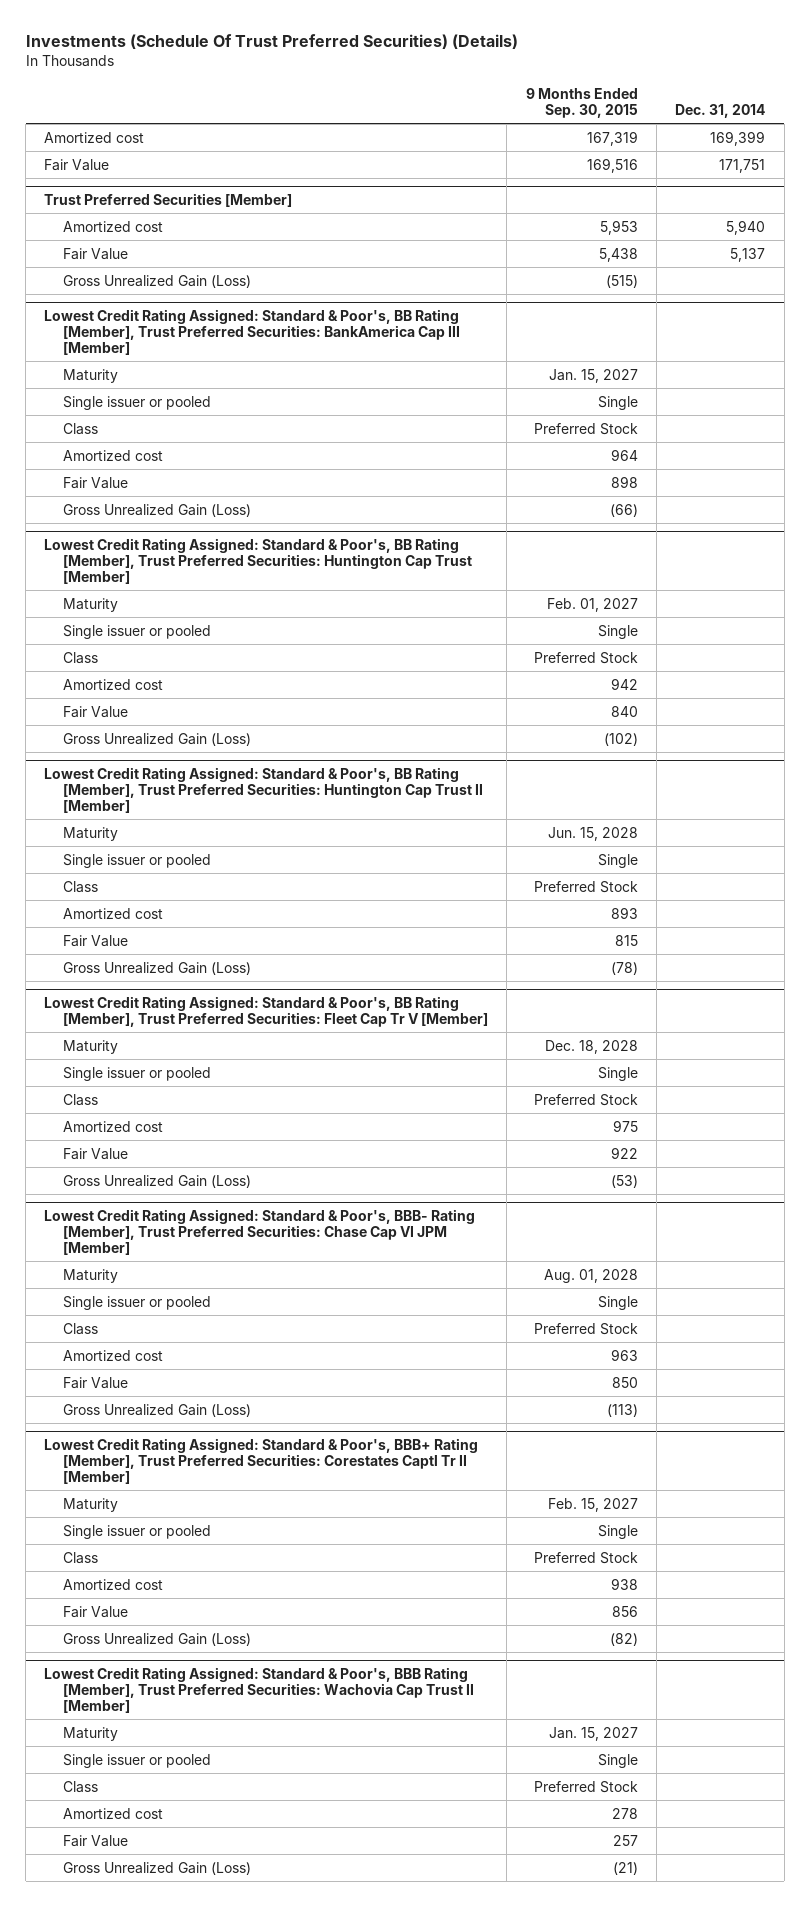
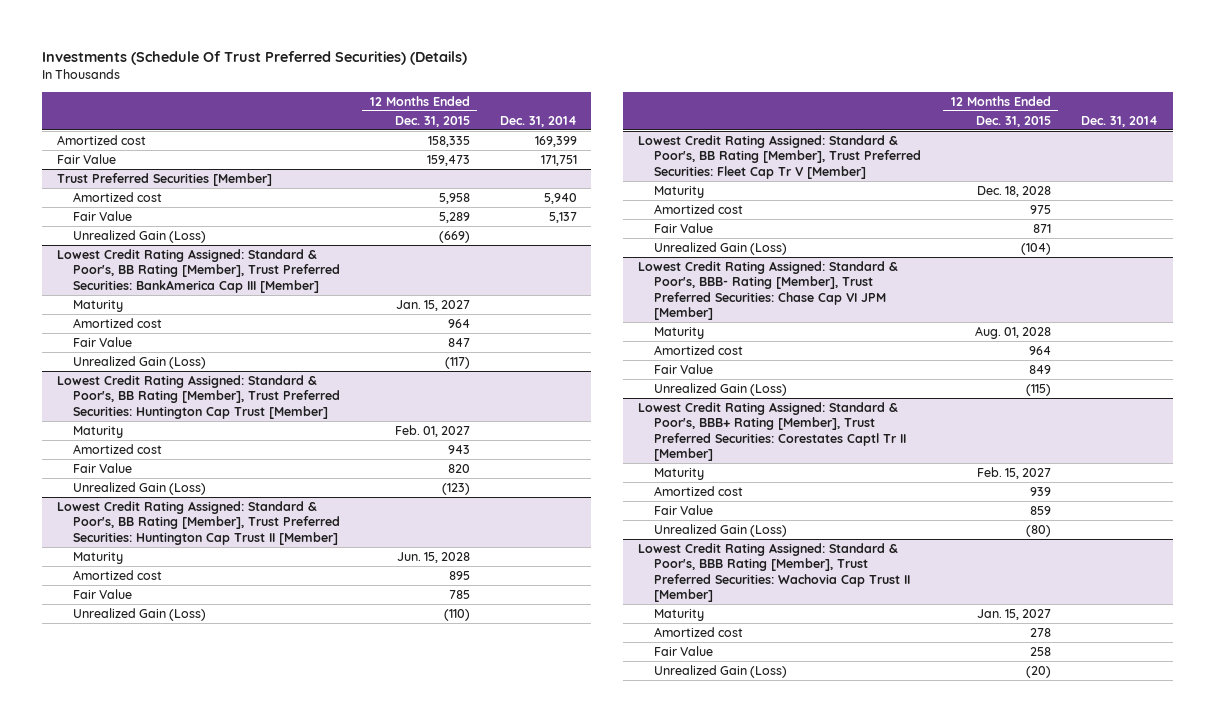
- | 9 Months Ended Sep. 30, 2015 | Dec. 31, 2014
+ | 12 Months Ended Dec. 31, 2015 | Dec. 31, 2014
@ Trust Preferred Securities [Member]
- Gross Unrealized Gain (Loss) | (515) |
+ Unrealized Gain (Loss) | (669) |
@ Lowest Credit Rating Assigned: Standard & Poor's, BB Rating [Member], Trust Preferred Securities: BankAmerica Cap III [Member]
- Single issuer or pooled | Single |
- Class | Preferred Stock |
- Gross Unrealized Gain (Loss) | (66) |
+ Unrealized Gain (Loss) | (117) |
@ Lowest Credit Rating Assigned: Standard & Poor's, BB Rating [Member], Trust Preferred Securities: Huntington Cap Trust [Member]
- Single issuer or pooled | Single |
- Class | Preferred Stock |
- Gross Unrealized Gain (Loss) | (102) |
+ Unrealized Gain (Loss) | (123) |
@ Lowest Credit Rating Assigned: Standard & Poor's, BB Rating [Member], Trust Preferred Securities: Huntington Cap Trust II [Member]
- Single issuer or pooled | Single |
- Class | Preferred Stock |
- Gross Unrealized Gain (Loss) | (78) |
+ Unrealized Gain (Loss) | (110) |
@ Lowest Credit Rating Assigned: Standard & Poor's, BB Rating [Member], Trust Preferred Securities: Fleet Cap Tr V [Member]
- Single issuer or pooled | Single |
- Class | Preferred Stock |
- Gross Unrealized Gain (Loss) | (53) |
+ Unrealized Gain (Loss) | (104) |
@ Lowest Credit Rating Assigned: Standard & Poor's, BBB- Rating [Member], Trust Preferred Securities: Chase Cap VI JPM [Member]
- Single issuer or pooled | Single |
- Class | Preferred Stock |
- Gross Unrealized Gain (Loss) | (113) |
+ Unrealized Gain (Loss) | (115) |
@ Lowest Credit Rating Assigned: Standard & Poor's, BBB+ Rating [Member], Trust Preferred Securities: Corestates Captl Tr II [Member]
- Single issuer or pooled | Single |
- Class | Preferred Stock |
- Gross Unrealized Gain (Loss) | (82) |
+ Unrealized Gain (Loss) | (80) |
@ Lowest Credit Rating Assigned: Standard & Poor's, BBB Rating [Member], Trust Preferred Securities: Wachovia Cap Trust II [Member]
- Single issuer or pooled | Single |
- Class | Preferred Stock |
- Gross Unrealized Gain (Loss) | (21) |
+ Unrealized Gain (Loss) | (20) |

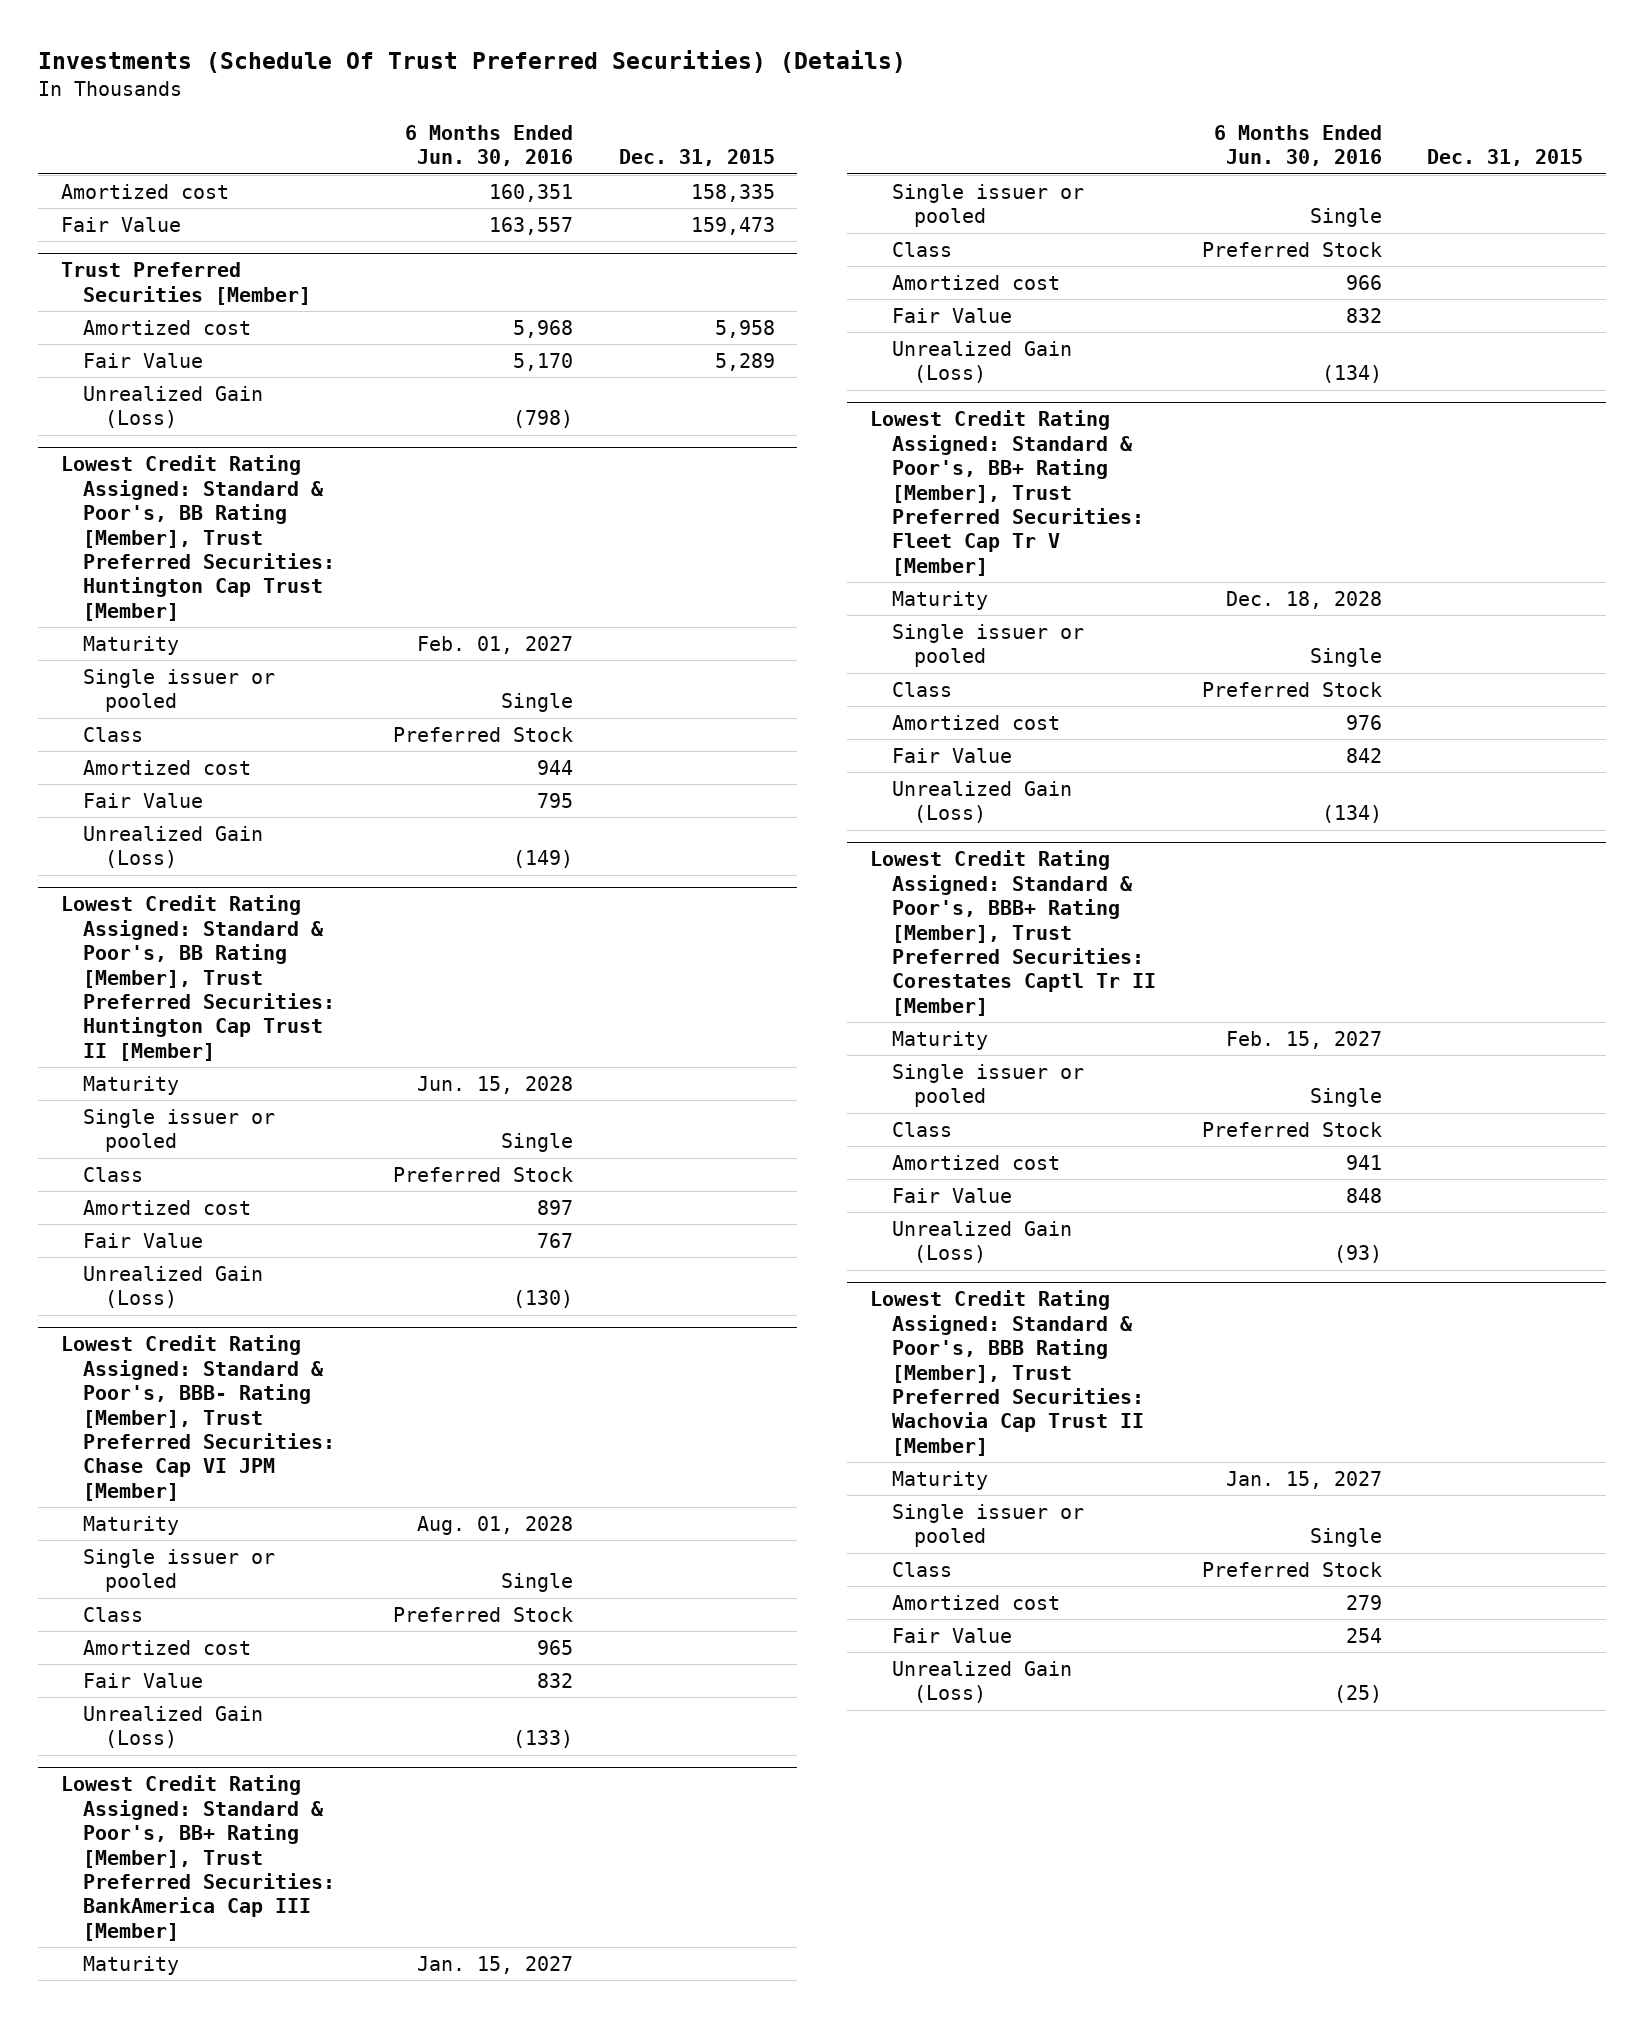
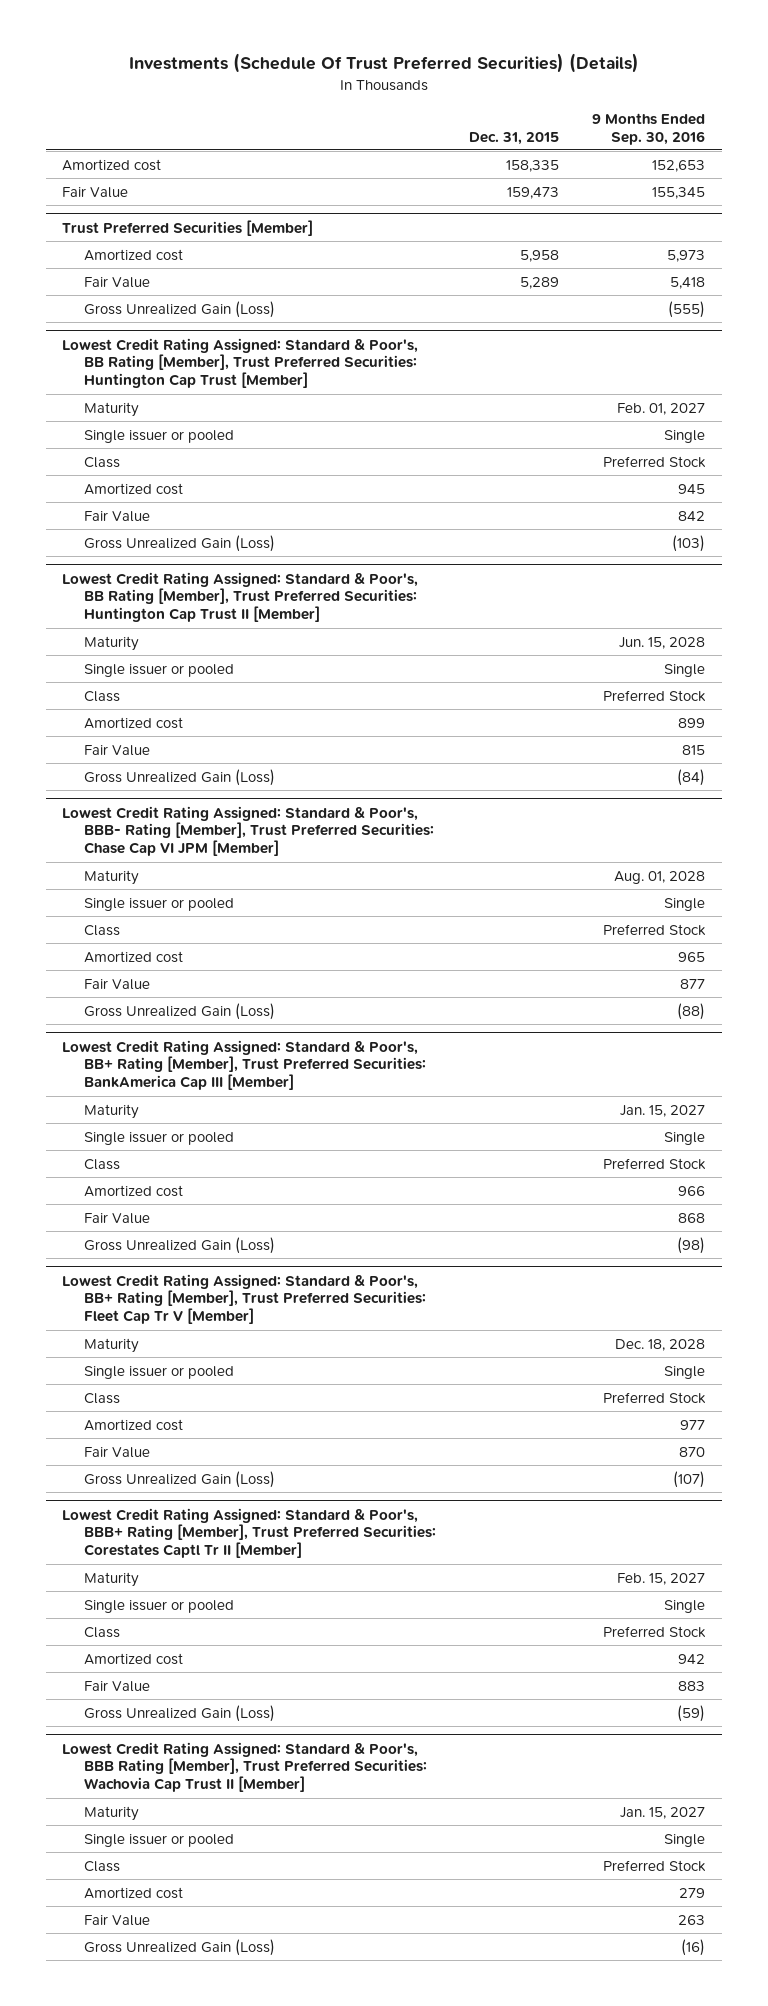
- | 6 Months Ended Jun. 30, 2016 | Dec. 31, 2015
+ | Dec. 31, 2015 | 9 Months Ended Sep. 30, 2016
@ Trust Preferred Securities [Member]
- Unrealized Gain (Loss) | (798) |
+ Gross Unrealized Gain (Loss) | | (555)
@ Lowest Credit Rating Assigned: Standard & Poor's, BB Rating [Member], Trust Preferred Securities: Huntington Cap Trust [Member]
- Unrealized Gain (Loss) | (149) |
+ Gross Unrealized Gain (Loss) | | (103)
@ Lowest Credit Rating Assigned: Standard & Poor's, BB Rating [Member], Trust Preferred Securities: Huntington Cap Trust II [Member]
- Unrealized Gain (Loss) | (130) |
+ Gross Unrealized Gain (Loss) | | (84)
@ Lowest Credit Rating Assigned: Standard & Poor's, BBB- Rating [Member], Trust Preferred Securities: Chase Cap VI JPM [Member]
- Unrealized Gain (Loss) | (133) |
+ Gross Unrealized Gain (Loss) | | (88)
@ Lowest Credit Rating Assigned: Standard & Poor's, BB+ Rating [Member], Trust Preferred Securities: BankAmerica Cap III [Member]
- Unrealized Gain (Loss) | (134) |
+ Gross Unrealized Gain (Loss) | | (98)
@ Lowest Credit Rating Assigned: Standard & Poor's, BB+ Rating [Member], Trust Preferred Securities: Fleet Cap Tr V [Member]
- Unrealized Gain (Loss) | (134) |
+ Gross Unrealized Gain (Loss) | | (107)
@ Lowest Credit Rating Assigned: Standard & Poor's, BBB+ Rating [Member], Trust Preferred Securities: Corestates Captl Tr II [Member]
- Unrealized Gain (Loss) | (93) |
+ Gross Unrealized Gain (Loss) | | (59)
@ Lowest Credit Rating Assigned: Standard & Poor's, BBB Rating [Member], Trust Preferred Securities: Wachovia Cap Trust II [Member]
- Unrealized Gain (Loss) | (25) |
+ Gross Unrealized Gain (Loss) | | (16)

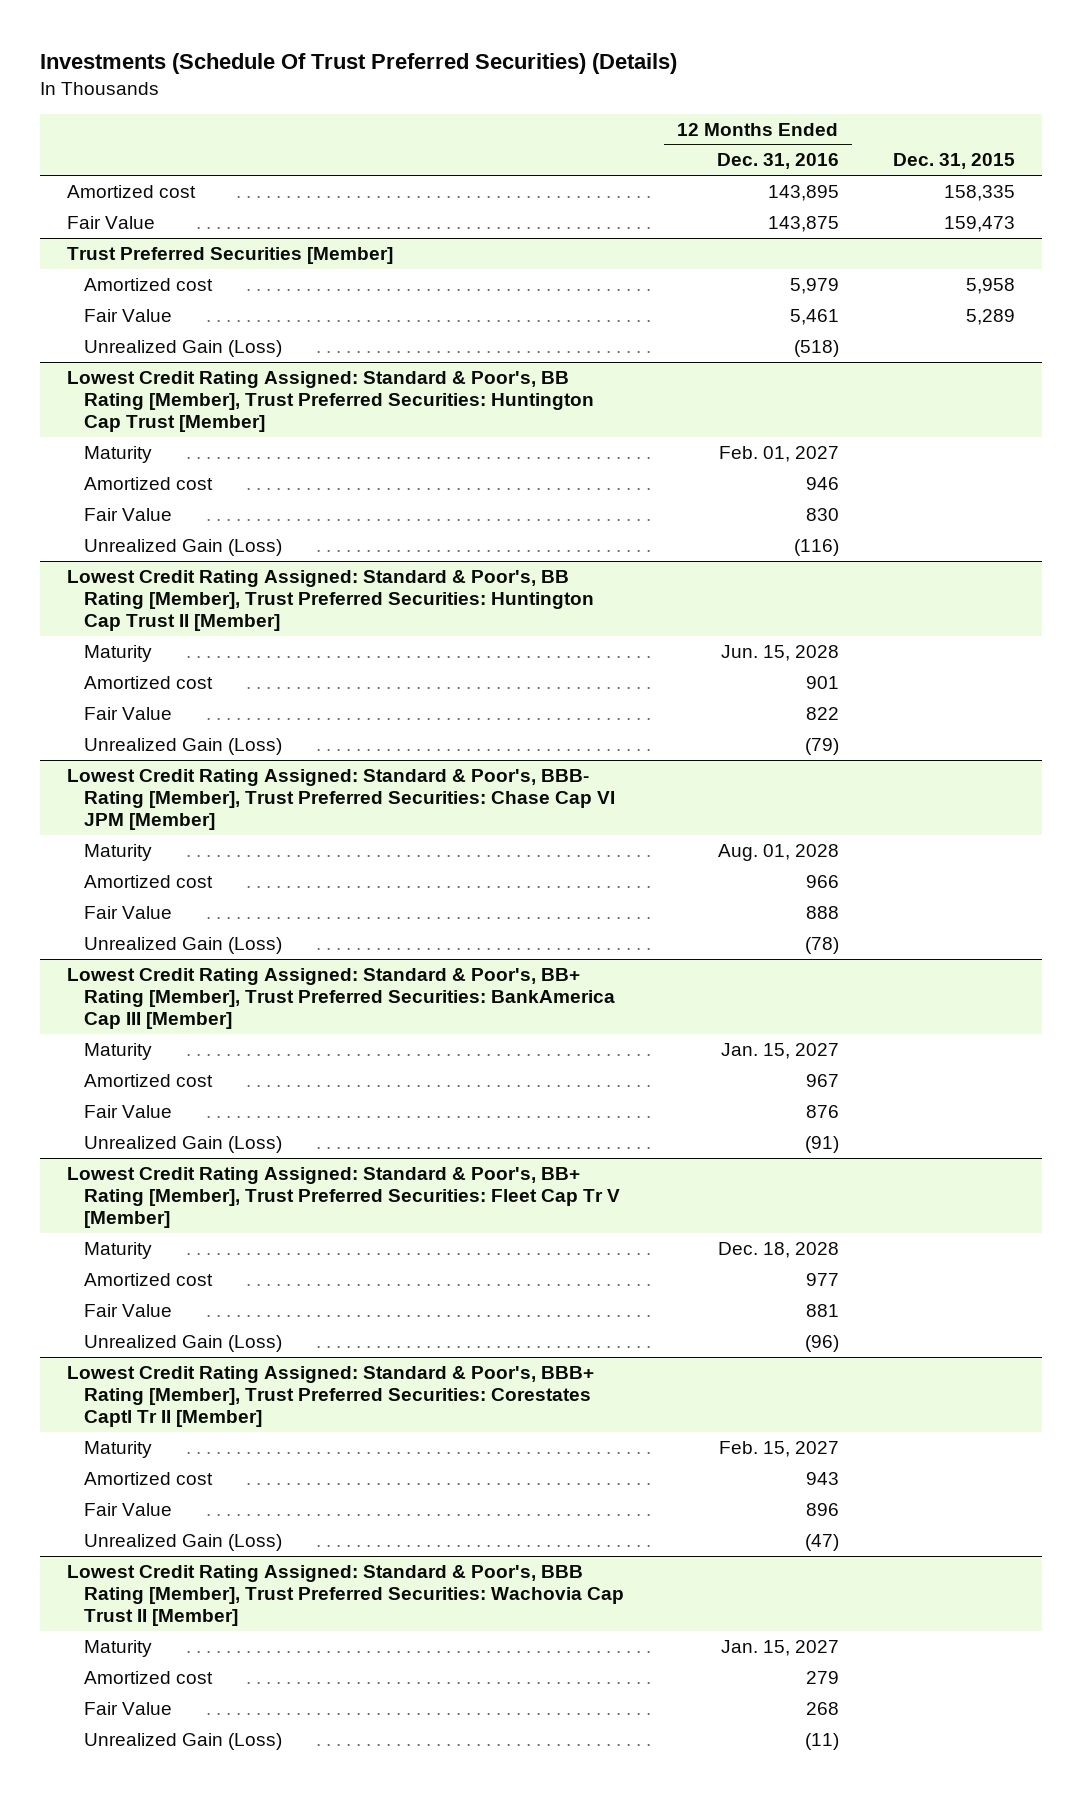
- | Dec. 31, 2015 | 9 Months Ended Sep. 30, 2016
+ | 12 Months Ended Dec. 31, 2016 | Dec. 31, 2015
@ Trust Preferred Securities [Member]
- Gross Unrealized Gain (Loss) | | (555)
+ Unrealized Gain (Loss) | (518) |
@ Lowest Credit Rating Assigned: Standard & Poor's, BB Rating [Member], Trust Preferred Securities: Huntington Cap Trust [Member]
- Single issuer or pooled | | Single
- Class | | Preferred Stock
- Gross Unrealized Gain (Loss) | | (103)
+ Unrealized Gain (Loss) | (116) |
@ Lowest Credit Rating Assigned: Standard & Poor's, BB Rating [Member], Trust Preferred Securities: Huntington Cap Trust II [Member]
- Single issuer or pooled | | Single
- Class | | Preferred Stock
- Gross Unrealized Gain (Loss) | | (84)
+ Unrealized Gain (Loss) | (79) |
@ Lowest Credit Rating Assigned: Standard & Poor's, BBB- Rating [Member], Trust Preferred Securities: Chase Cap VI JPM [Member]
- Single issuer or pooled | | Single
- Class | | Preferred Stock
- Gross Unrealized Gain (Loss) | | (88)
+ Unrealized Gain (Loss) | (78) |
@ Lowest Credit Rating Assigned: Standard & Poor's, BB+ Rating [Member], Trust Preferred Securities: BankAmerica Cap III [Member]
- Single issuer or pooled | | Single
- Class | | Preferred Stock
- Gross Unrealized Gain (Loss) | | (98)
+ Unrealized Gain (Loss) | (91) |
@ Lowest Credit Rating Assigned: Standard & Poor's, BB+ Rating [Member], Trust Preferred Securities: Fleet Cap Tr V [Member]
- Single issuer or pooled | | Single
- Class | | Preferred Stock
- Gross Unrealized Gain (Loss) | | (107)
+ Unrealized Gain (Loss) | (96) |
@ Lowest Credit Rating Assigned: Standard & Poor's, BBB+ Rating [Member], Trust Preferred Securities: Corestates Captl Tr II [Member]
- Single issuer or pooled | | Single
- Class | | Preferred Stock
- Gross Unrealized Gain (Loss) | | (59)
+ Unrealized Gain (Loss) | (47) |
@ Lowest Credit Rating Assigned: Standard & Poor's, BBB Rating [Member], Trust Preferred Securities: Wachovia Cap Trust II [Member]
- Single issuer or pooled | | Single
- Class | | Preferred Stock
- Gross Unrealized Gain (Loss) | | (16)
+ Unrealized Gain (Loss) | (11) |

